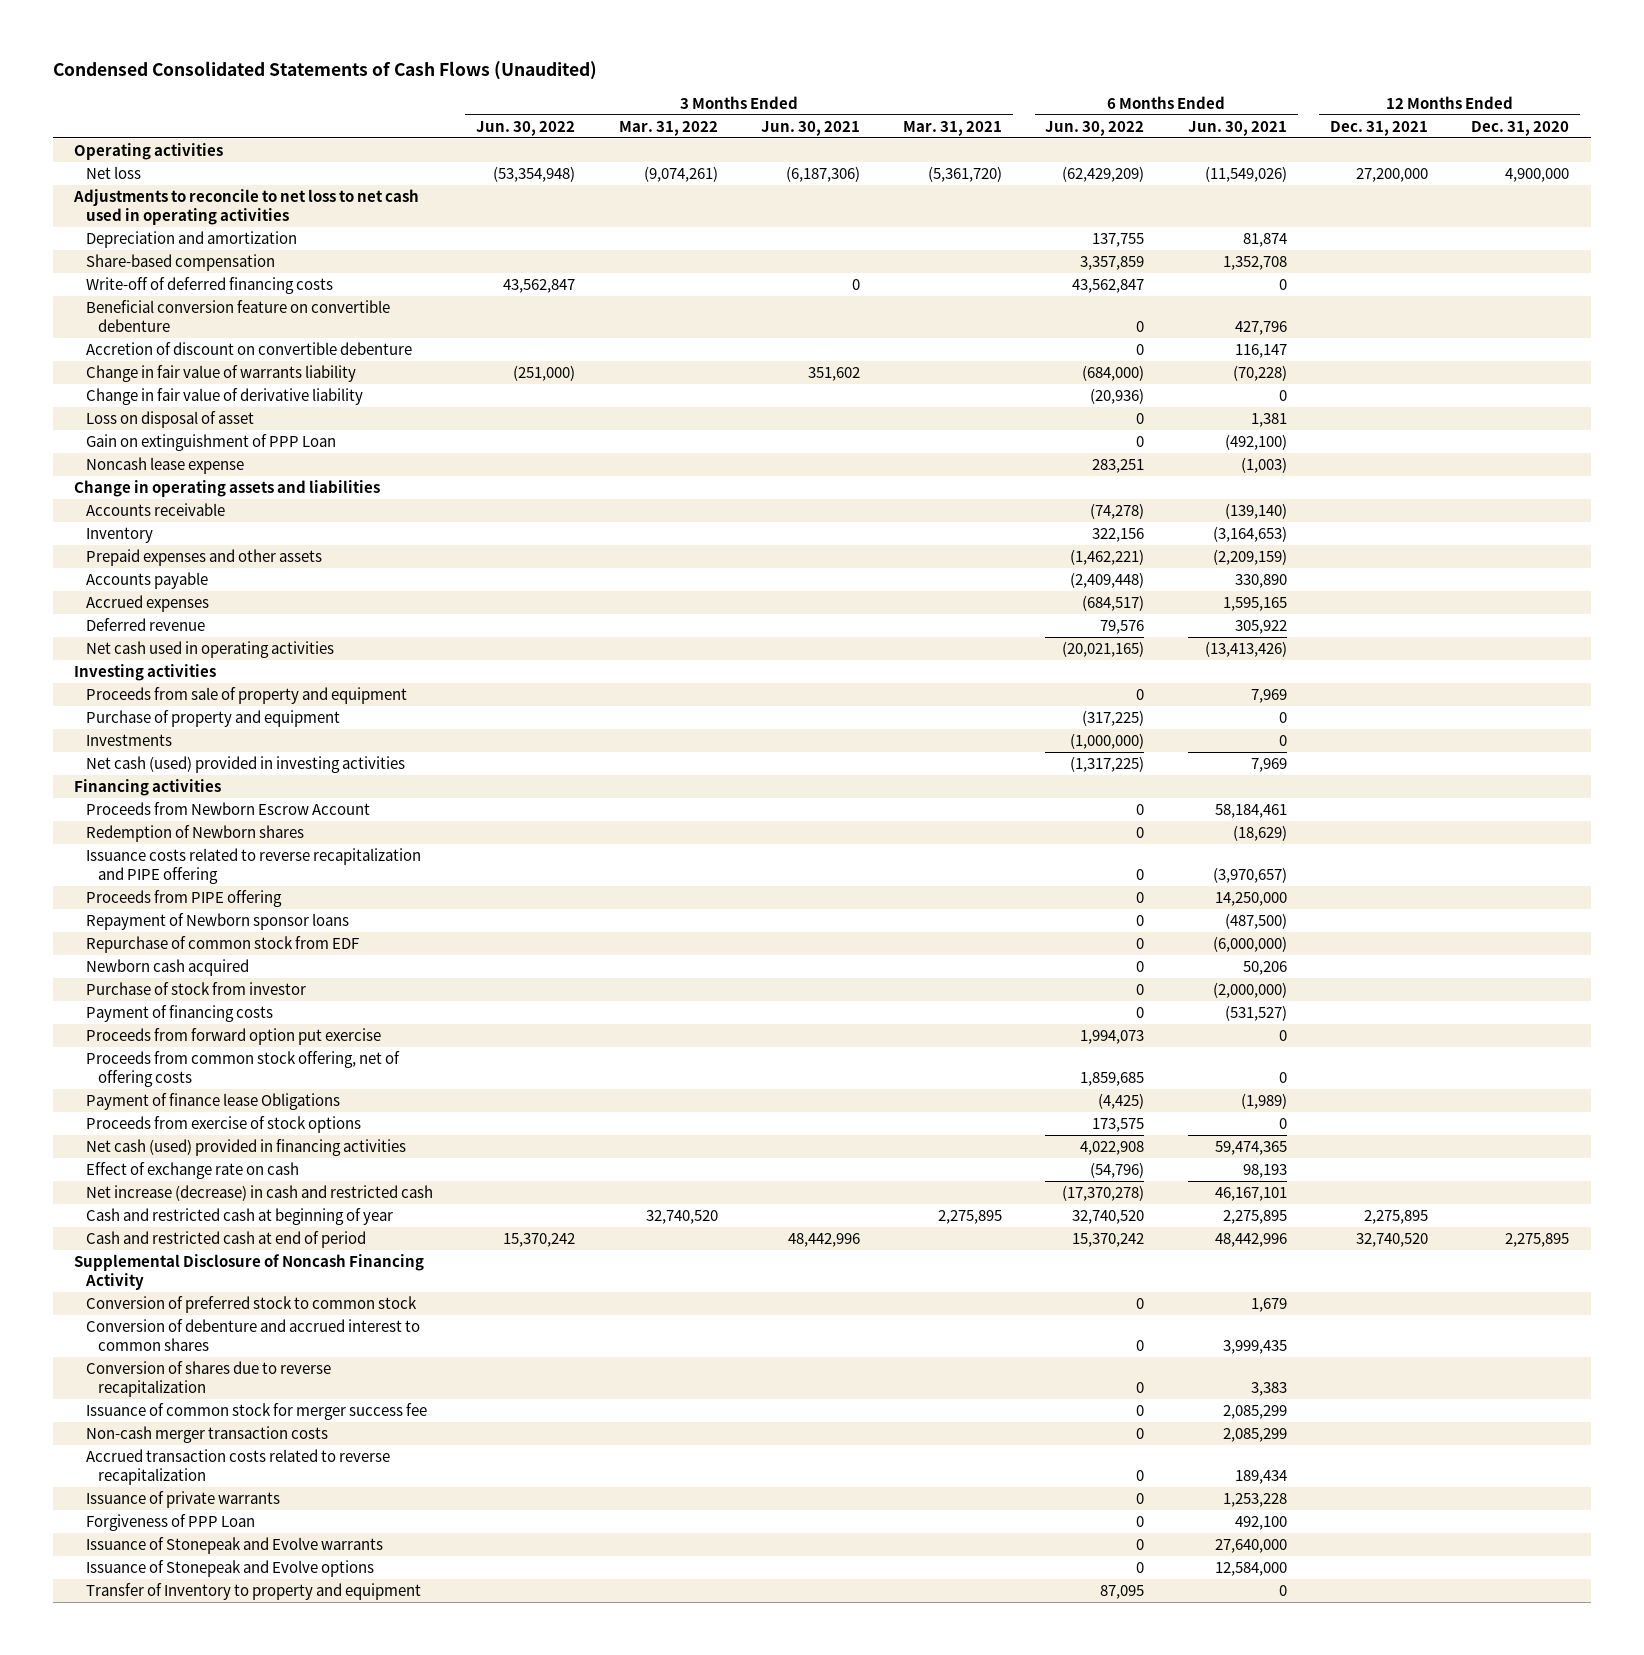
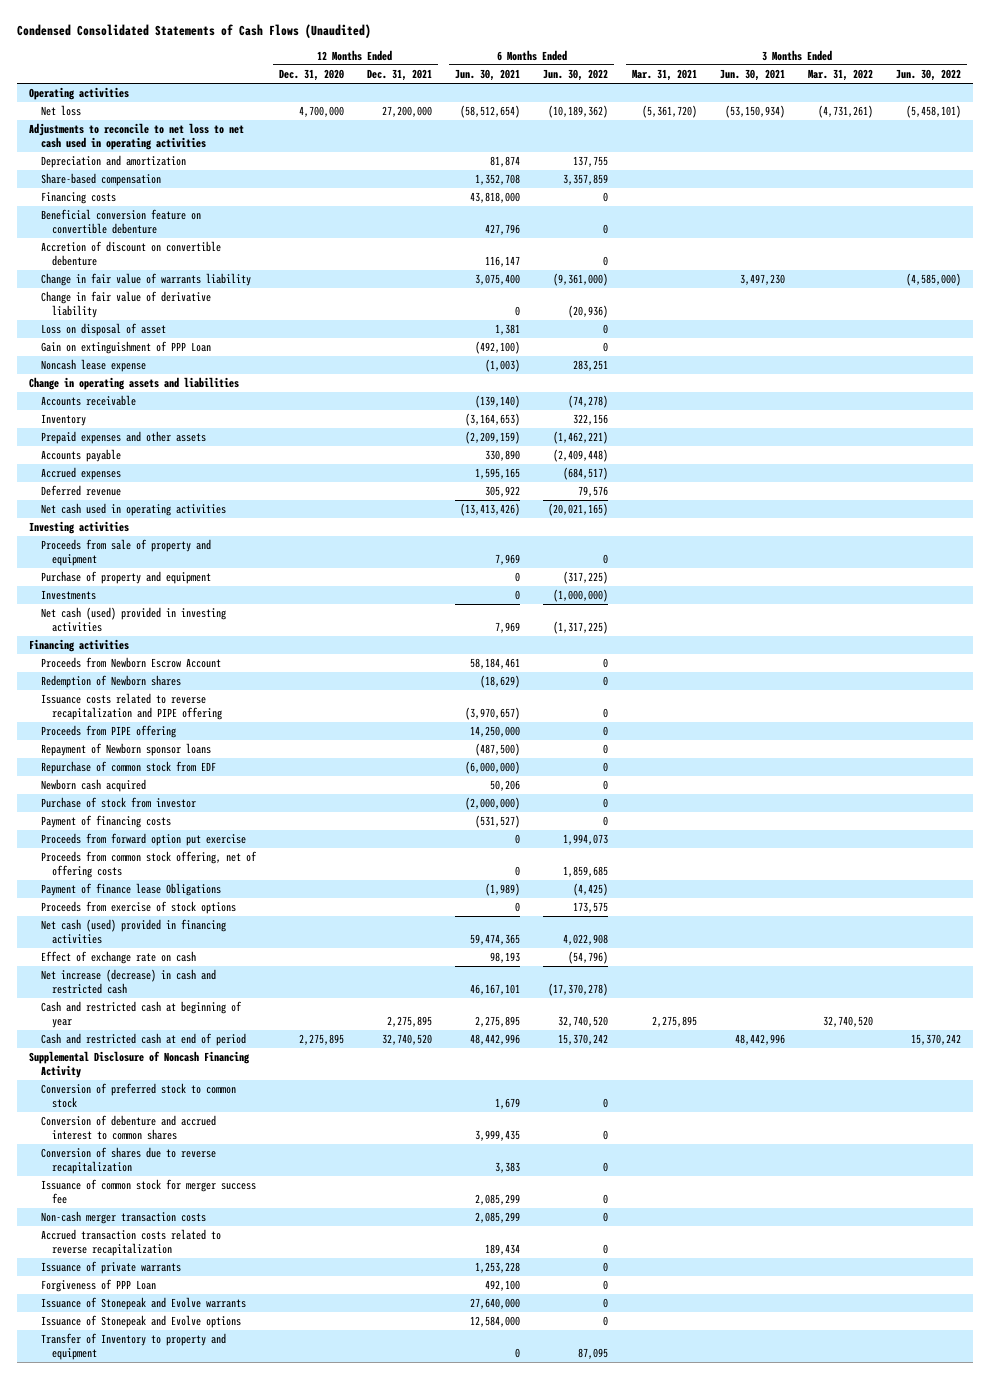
- | 3 Months Ended Jun. 30, 2022 | 3 Months Ended Mar. 31, 2022 | 3 Months Ended Jun. 30, 2021 | 3 Months Ended Mar. 31, 2021 | 6 Months Ended Jun. 30, 2022 | 6 Months Ended Jun. 30, 2021 | 12 Months Ended Dec. 31, 2021 | 12 Months Ended Dec. 31, 2020
+ | 12 Months Ended Dec. 31, 2020 | 12 Months Ended Dec. 31, 2021 | 6 Months Ended Jun. 30, 2021 | 6 Months Ended Jun. 30, 2022 | 3 Months Ended Mar. 31, 2021 | 3 Months Ended Jun. 30, 2021 | 3 Months Ended Mar. 31, 2022 | 3 Months Ended Jun. 30, 2022
- Net loss | (53,354,948) | (9,074,261) | (6,187,306) | (5,361,720) | (62,429,209) | (11,549,026) | 27,200,000 | 4,900,000
+ Net loss | 4,700,000 | 27,200,000 | (58,512,654) | (10,189,362) | (5,361,720) | (53,150,934) | (4,731,261) | (5,458,101)
- Write-off of deferred financing costs | 43,562,847 | | 0 | | 43,562,847 | 0 | |
+ Financing costs | | | 43,818,000 | 0 | | | |
- Change in fair value of warrants liability | (251,000) | | 351,602 | | (684,000) | (70,228) | |
+ Change in fair value of warrants liability | | | 3,075,400 | (9,361,000) | | 3,497,230 | | (4,585,000)

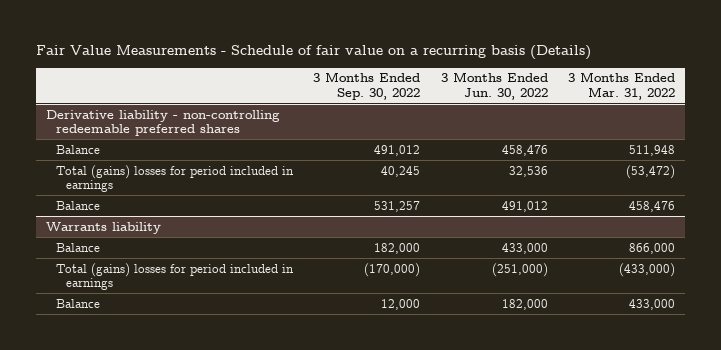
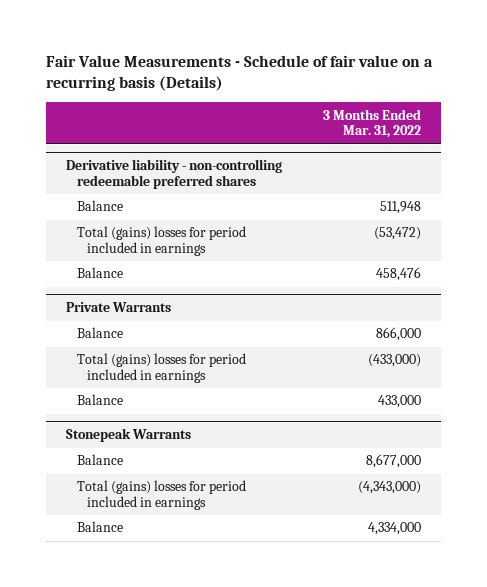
- | 3 Months Ended Sep. 30, 2022 | 3 Months Ended Jun. 30, 2022 | 3 Months Ended Mar. 31, 2022
+ | 3 Months Ended Mar. 31, 2022
- Warrants liability
+ Private Warrants
+ Stonepeak Warrants
+ Balance | 8,677,000
+ Total (gains) losses for period included in earnings | (4,343,000)
+ Balance | 4,334,000

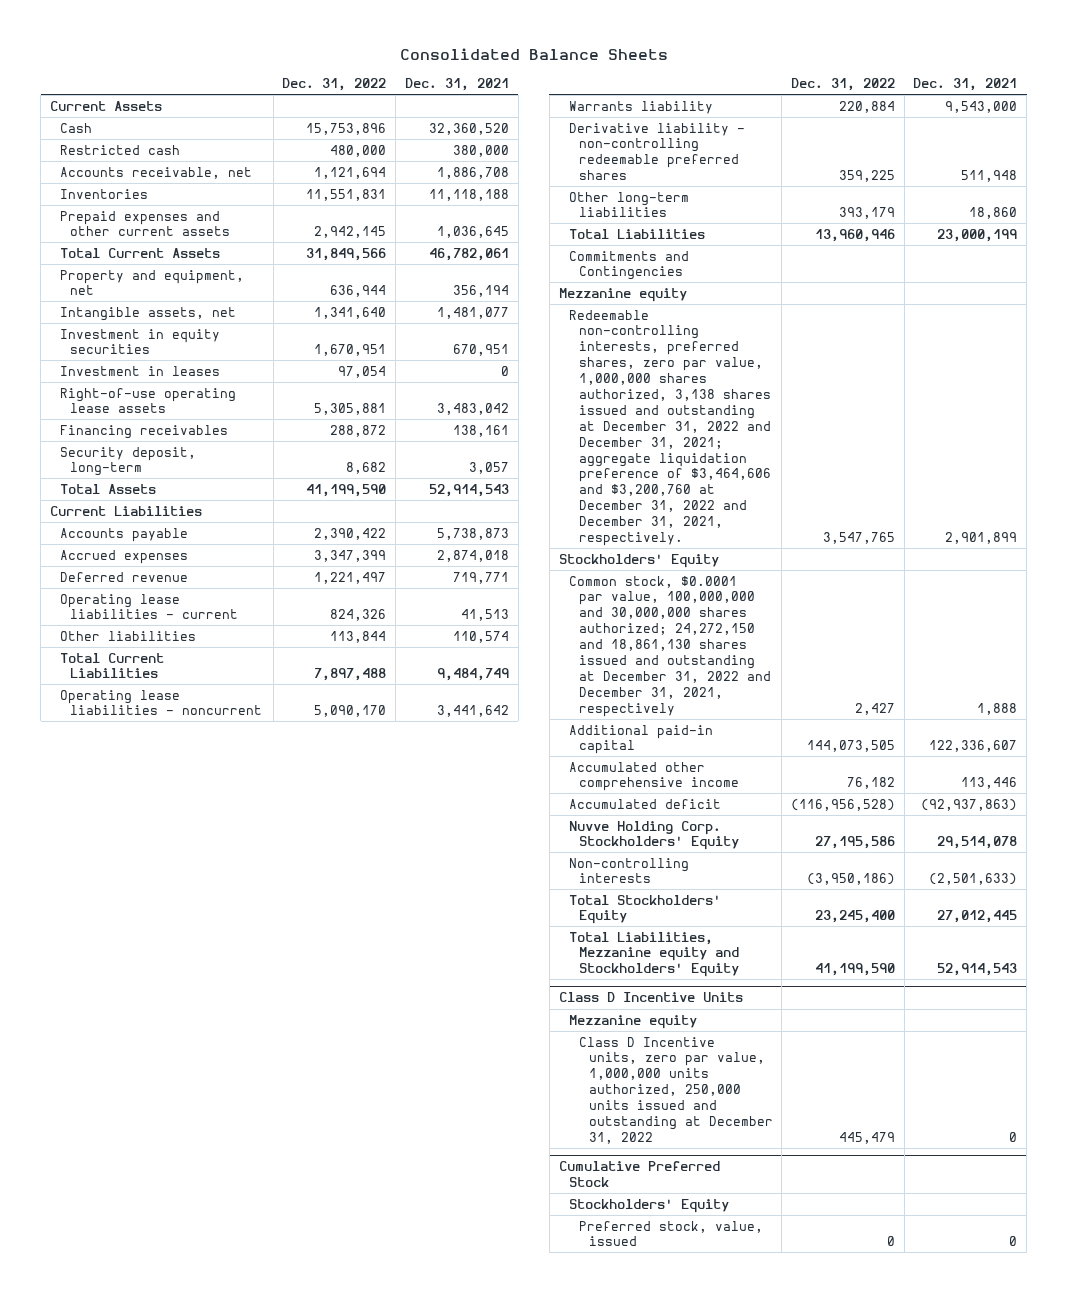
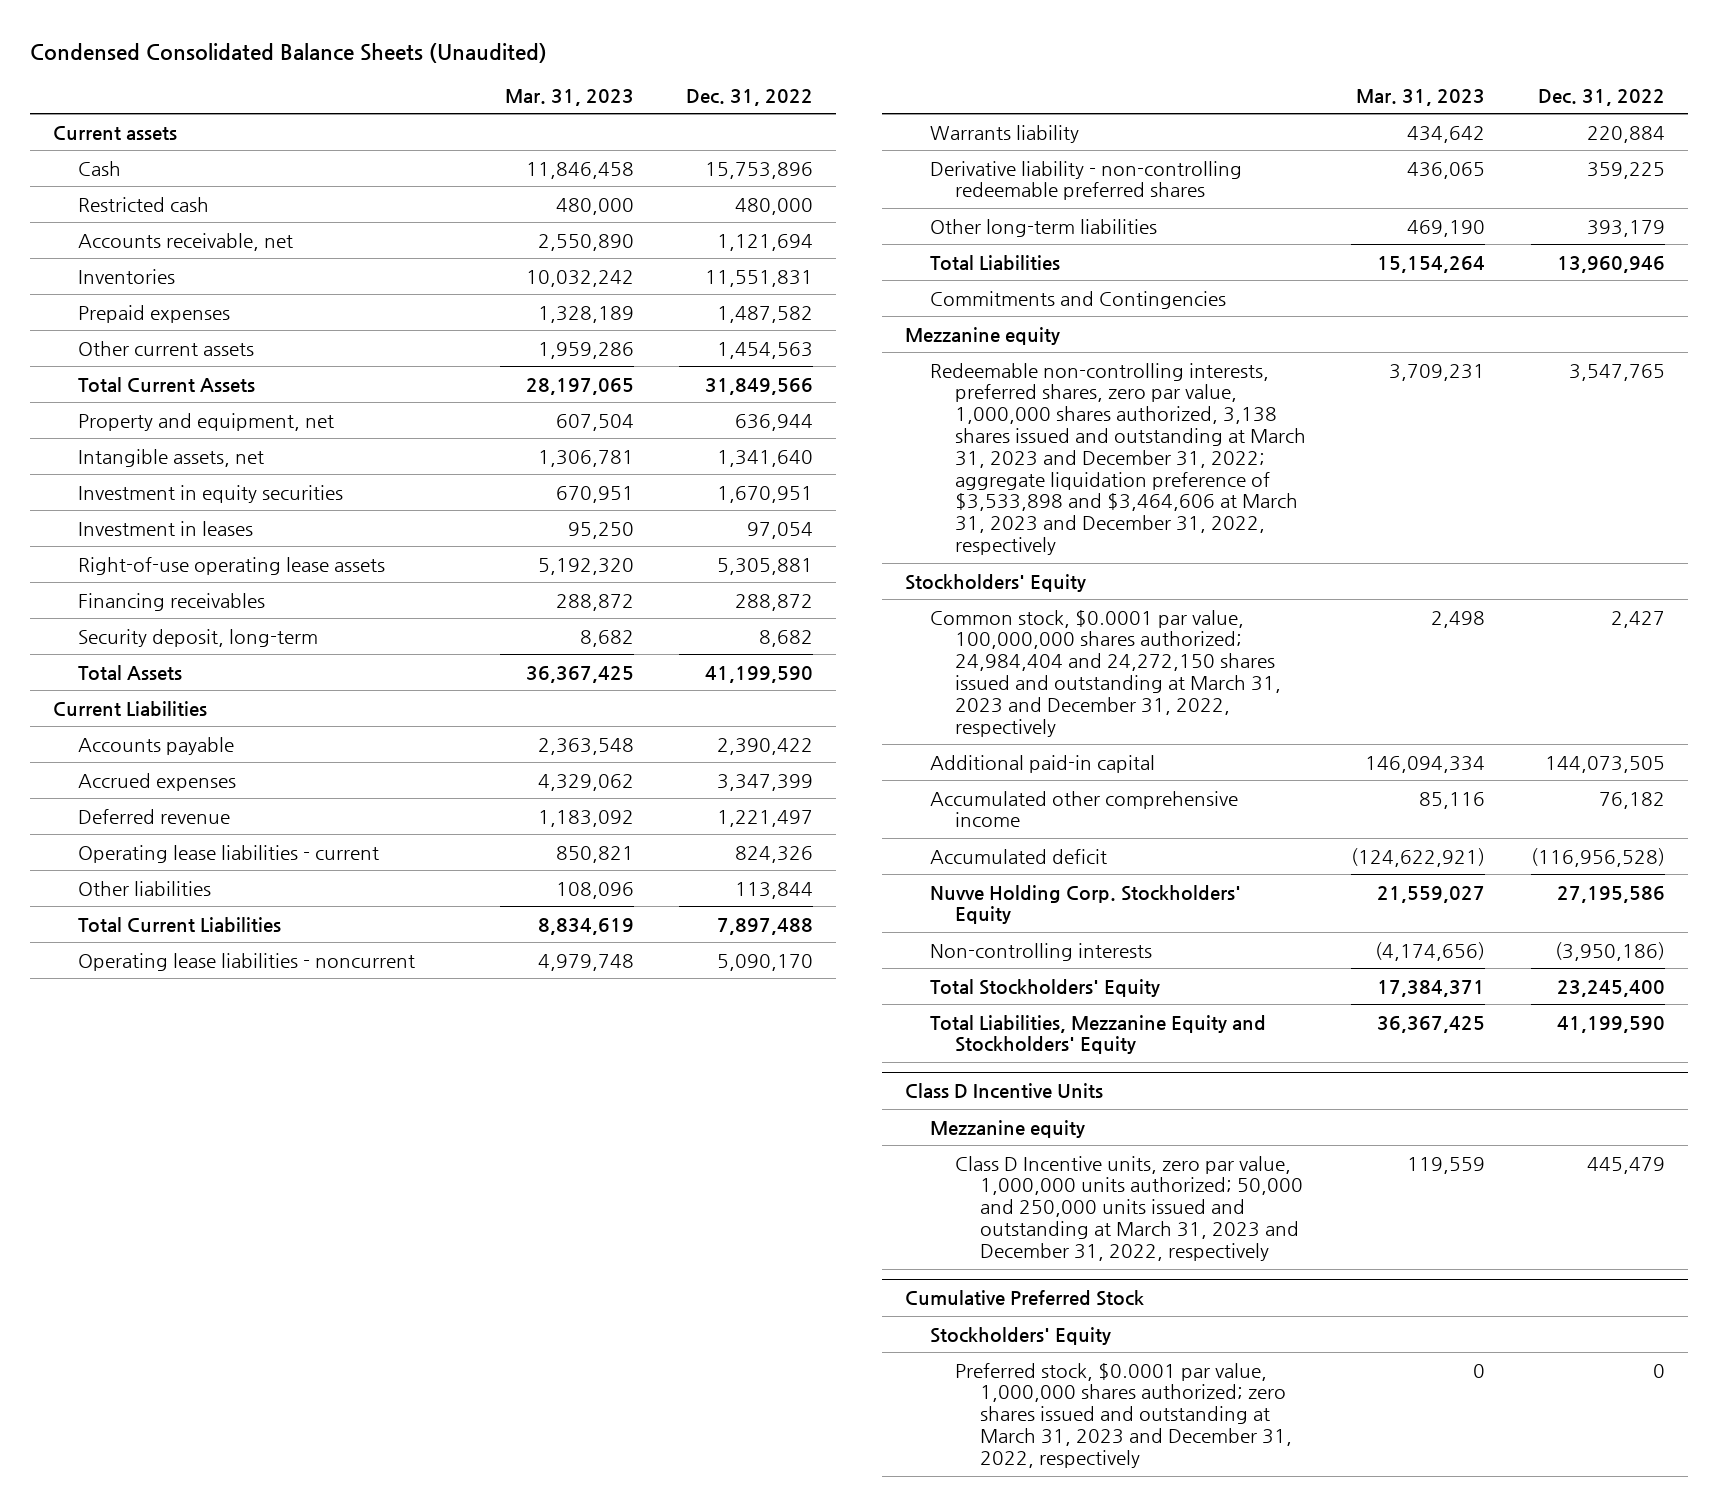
- Consolidated Balance Sheets
+ Condensed Consolidated Balance Sheets (Unaudited)
- | Dec. 31, 2022 | Dec. 31, 2021
+ | Mar. 31, 2023 | Dec. 31, 2022
- Current Assets
+ Current assets
- Prepaid expenses and other current assets | 2,942,145 | 1,036,645
+ Prepaid expenses | 1,328,189 | 1,487,582
+ Other current assets | 1,959,286 | 1,454,563
- Redeemable non-controlling interests, preferred shares, zero par value, 1,000,000 shares authorized, 3,138 shares issued and outstanding at December 31, 2022 and December 31, 2021; aggregate liquidation preference of $3,464,606 and $3,200,760 at December 31, 2022 and December 31, 2021, respectively. | 3,547,765 | 2,901,899
+ Redeemable non-controlling interests, preferred shares, zero par value, 1,000,000 shares authorized, 3,138 shares issued and outstanding at March 31, 2023 and December 31, 2022; aggregate liquidation preference of $3,533,898 and $3,464,606 at March 31, 2023 and December 31, 2022, respectively | 3,709,231 | 3,547,765
- Common stock, $0.0001 par value, 100,000,000 and 30,000,000 shares authorized; 24,272,150 and 18,861,130 shares issued and outstanding at December 31, 2022 and December 31, 2021, respectively | 2,427 | 1,888
+ Common stock, $0.0001 par value, 100,000,000 shares authorized; 24,984,404 and 24,272,150 shares issued and outstanding at March 31, 2023 and December 31, 2022, respectively | 2,498 | 2,427
- Total Liabilities, Mezzanine equity and Stockholders' Equity | 41,199,590 | 52,914,543
+ Total Liabilities, Mezzanine Equity and Stockholders' Equity | 36,367,425 | 41,199,590
@ Class D Incentive Units
- Class D Incentive units, zero par value, 1,000,000 units authorized, 250,000 units issued and outstanding at December 31, 2022 | 445,479 | 0
+ Class D Incentive units, zero par value, 1,000,000 units authorized; 50,000 and 250,000 units issued and outstanding at March 31, 2023 and December 31, 2022, respectively | 119,559 | 445,479
@ Cumulative Preferred Stock
- Preferred stock, value, issued | 0 | 0
+ Preferred stock, $0.0001 par value, 1,000,000 shares authorized; zero shares issued and outstanding at March 31, 2023 and December 31, 2022, respectively | 0 | 0

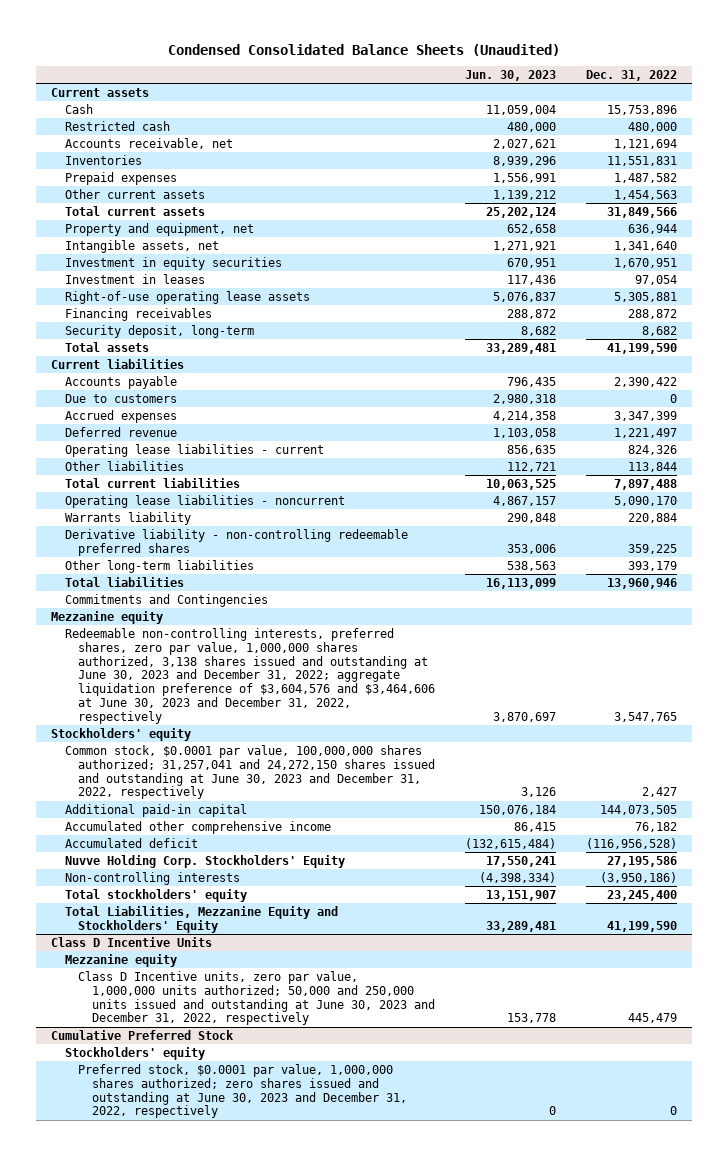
- | Mar. 31, 2023 | Dec. 31, 2022
+ | Jun. 30, 2023 | Dec. 31, 2022
- Total Current Assets | 28,197,065 | 31,849,566
+ Total current assets | 25,202,124 | 31,849,566
- Total Assets | 36,367,425 | 41,199,590
- Current Liabilities
+ Total assets | 33,289,481 | 41,199,590
+ Current liabilities
+ Due to customers | 2,980,318 | 0
- Total Current Liabilities | 8,834,619 | 7,897,488
+ Total current liabilities | 10,063,525 | 7,897,488
- Total Liabilities | 15,154,264 | 13,960,946
+ Total liabilities | 16,113,099 | 13,960,946
- Redeemable non-controlling interests, preferred shares, zero par value, 1,000,000 shares authorized, 3,138 shares issued and outstanding at March 31, 2023 and December 31, 2022; aggregate liquidation preference of $3,533,898 and $3,464,606 at March 31, 2023 and December 31, 2022, respectively | 3,709,231 | 3,547,765
- Stockholders' Equity
- Common stock, $0.0001 par value, 100,000,000 shares authorized; 24,984,404 and 24,272,150 shares issued and outstanding at March 31, 2023 and December 31, 2022, respectively | 2,498 | 2,427
+ Redeemable non-controlling interests, preferred shares, zero par value, 1,000,000 shares authorized, 3,138 shares issued and outstanding at June 30, 2023 and December 31, 2022; aggregate liquidation preference of $3,604,576 and $3,464,606 at June 30, 2023 and December 31, 2022, respectively | 3,870,697 | 3,547,765
+ Stockholders' equity
+ Common stock, $0.0001 par value, 100,000,000 shares authorized; 31,257,041 and 24,272,150 shares issued and outstanding at June 30, 2023 and December 31, 2022, respectively | 3,126 | 2,427
- Total Stockholders' Equity | 17,384,371 | 23,245,400
+ Total stockholders' equity | 13,151,907 | 23,245,400
@ Class D Incentive Units
- Class D Incentive units, zero par value, 1,000,000 units authorized; 50,000 and 250,000 units issued and outstanding at March 31, 2023 and December 31, 2022, respectively | 119,559 | 445,479
+ Class D Incentive units, zero par value, 1,000,000 units authorized; 50,000 and 250,000 units issued and outstanding at June 30, 2023 and December 31, 2022, respectively | 153,778 | 445,479
@ Cumulative Preferred Stock
- Stockholders' Equity
- Preferred stock, $0.0001 par value, 1,000,000 shares authorized; zero shares issued and outstanding at March 31, 2023 and December 31, 2022, respectively | 0 | 0
+ Stockholders' equity
+ Preferred stock, $0.0001 par value, 1,000,000 shares authorized; zero shares issued and outstanding at June 30, 2023 and December 31, 2022, respectively | 0 | 0

